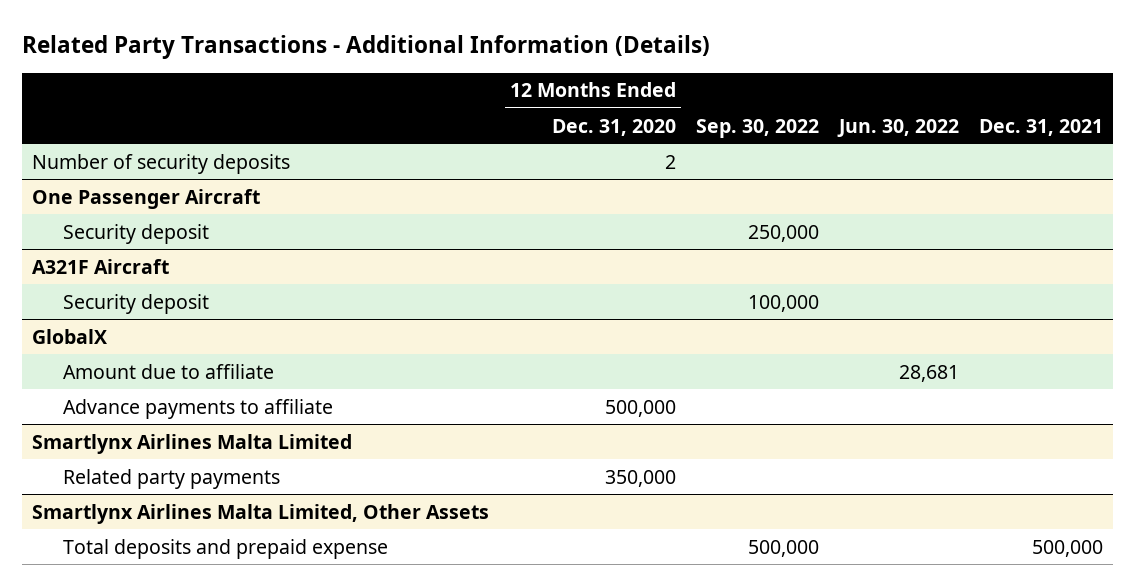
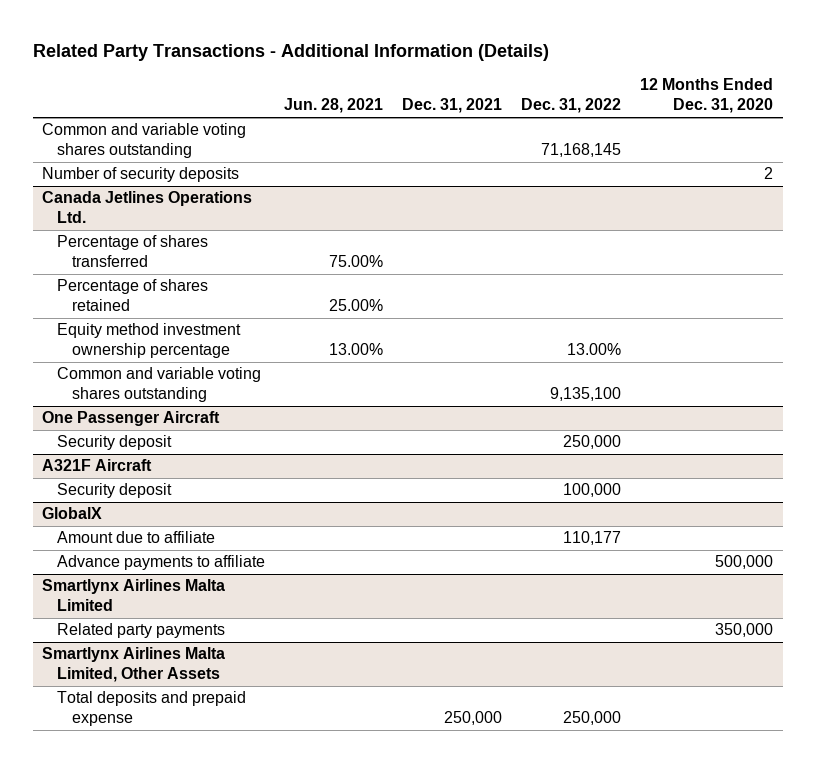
- | 12 Months Ended Dec. 31, 2020 | Sep. 30, 2022 | Jun. 30, 2022 | Dec. 31, 2021
+ | Jun. 28, 2021 | Dec. 31, 2021 | Dec. 31, 2022 | 12 Months Ended Dec. 31, 2020
+ Common and variable voting shares outstanding | | | 71,168,145 |
+ Canada Jetlines Operations Ltd.
+ Percentage of shares transferred | 75.00% | | |
+ Percentage of shares retained | 25.00% | | |
+ Equity method investment ownership percentage | 13.00% | | 13.00% |
+ Common and variable voting shares outstanding | | | 9,135,100 |
@ Smartlynx Airlines Malta Limited, Other Assets
- Total deposits and prepaid expense | | 500,000 | | 500,000
+ Total deposits and prepaid expense | | 250,000 | 250,000 |

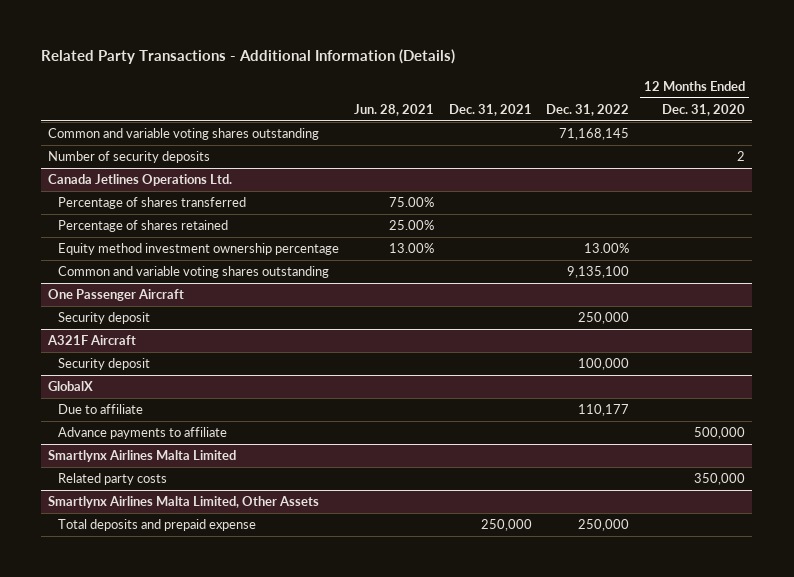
@ GlobalX
- Amount due to affiliate | | | 110,177 |
+ Due to affiliate | | | 110,177 |
@ Smartlynx Airlines Malta Limited
- Related party payments | | | | 350,000
+ Related party costs | | | | 350,000

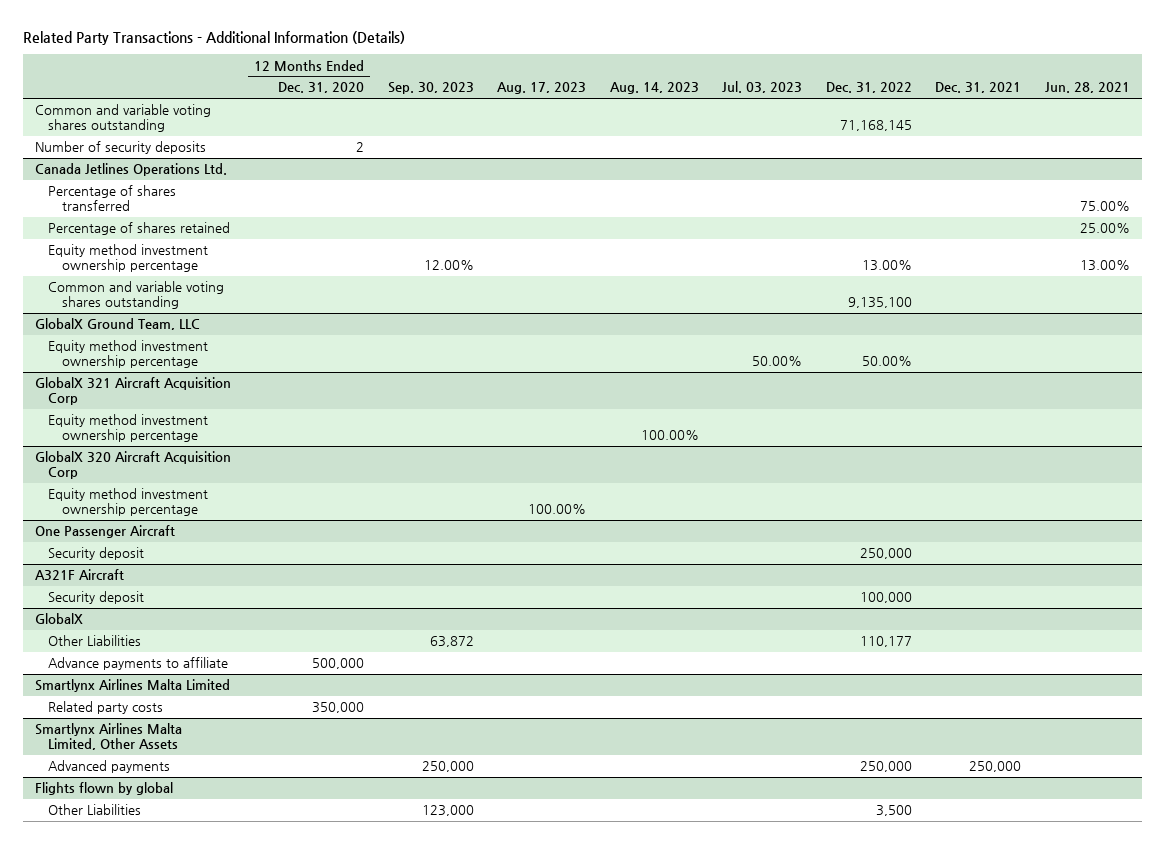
- | Jun. 28, 2021 | Dec. 31, 2021 | Dec. 31, 2022 | 12 Months Ended Dec. 31, 2020
+ | 12 Months Ended Dec. 31, 2020 | Sep. 30, 2023 | Aug. 17, 2023 | Aug. 14, 2023 | Jul. 03, 2023 | Dec. 31, 2022 | Dec. 31, 2021 | Jun. 28, 2021
+ GlobalX Ground Team, LLC
+ Equity method investment ownership percentage | | | | | 50.00% | 50.00% | |
+ GlobalX 321 Aircraft Acquisition Corp
+ Equity method investment ownership percentage | | | | 100.00% | | | |
+ GlobalX 320 Aircraft Acquisition Corp
+ Equity method investment ownership percentage | | | 100.00% | | | | |
@ GlobalX
- Due to affiliate | | | 110,177 |
+ Other Liabilities | | 63,872 | | | | 110,177 | |
@ Smartlynx Airlines Malta Limited, Other Assets
- Total deposits and prepaid expense | | 250,000 | 250,000 |
+ Advanced payments | | 250,000 | | | | 250,000 | 250,000 |
+ Flights flown by global
+ Other Liabilities | | 123,000 | | | | 3,500 | |

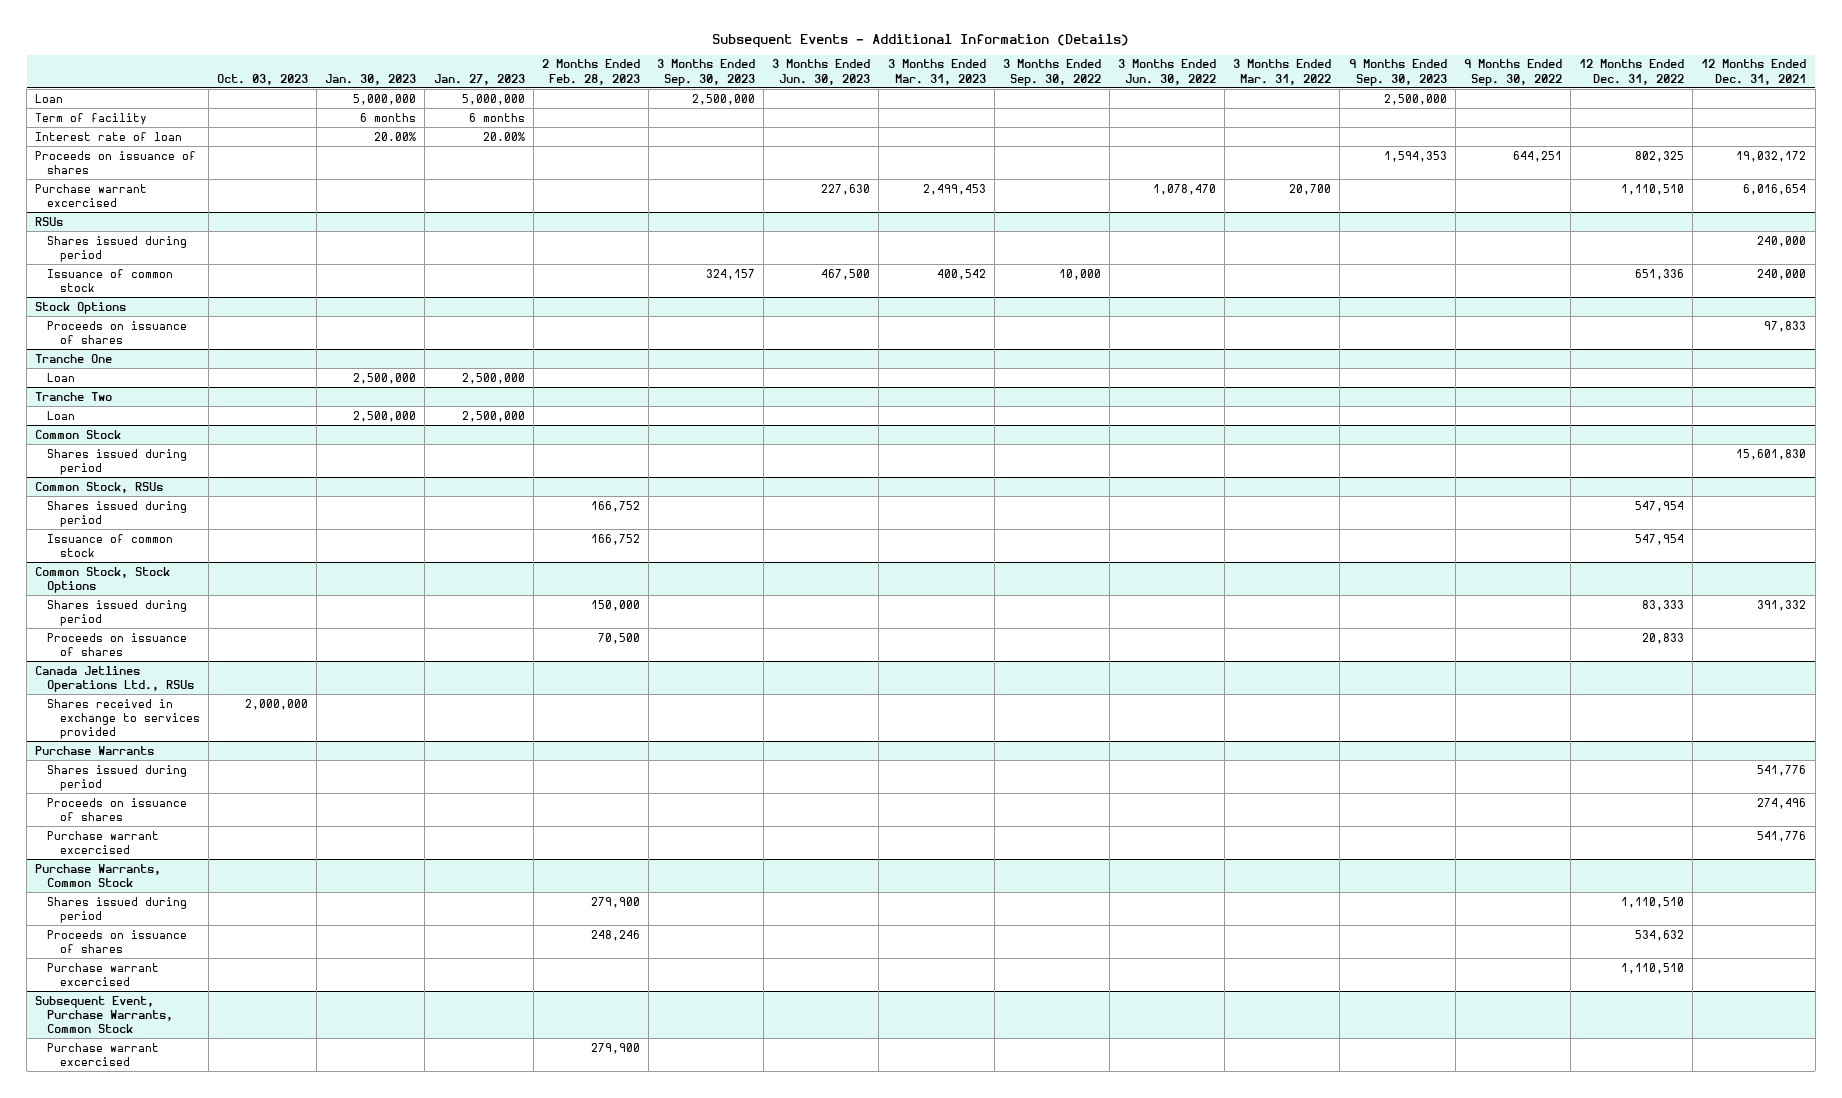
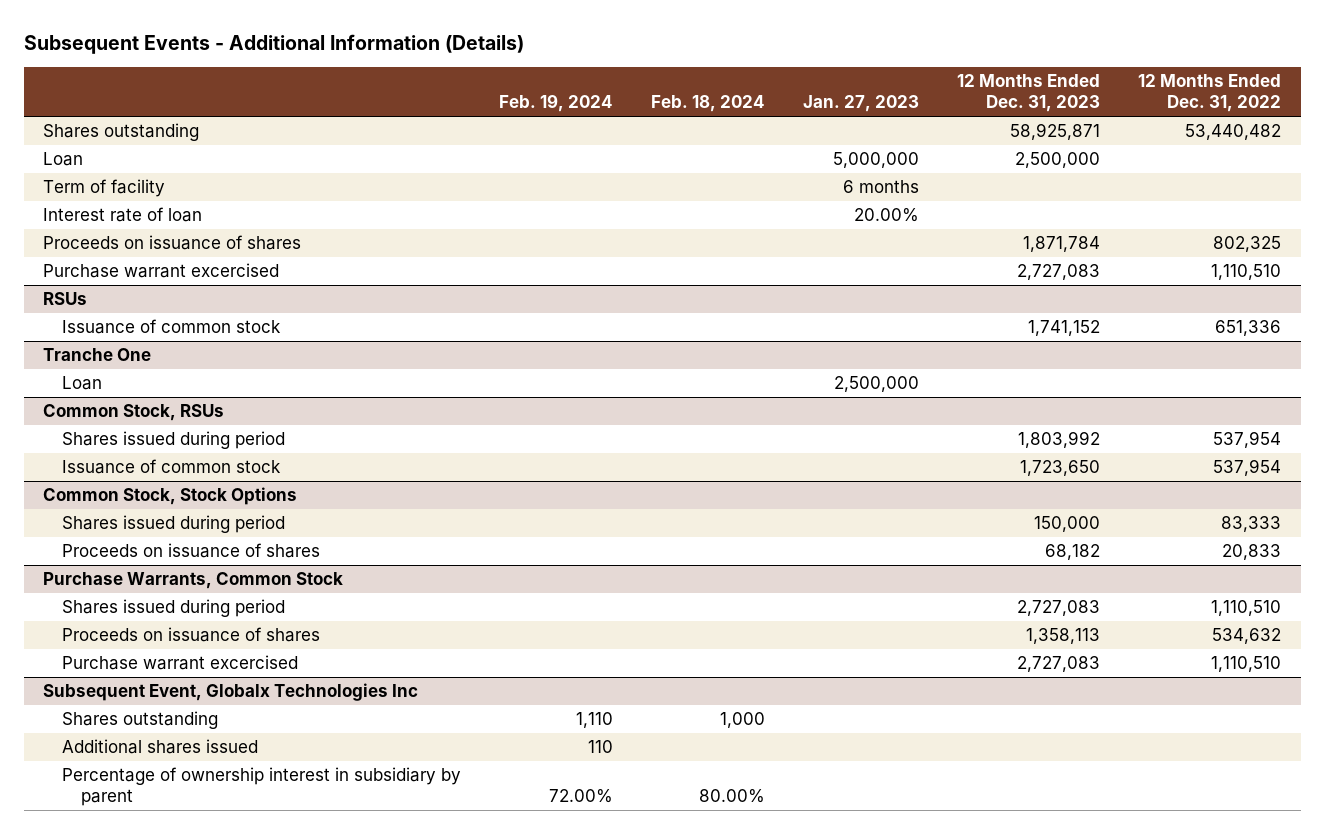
- | Oct. 03, 2023 | Jan. 30, 2023 | Jan. 27, 2023 | 2 Months Ended Feb. 28, 2023 | 3 Months Ended Sep. 30, 2023 | 3 Months Ended Jun. 30, 2023 | 3 Months Ended Mar. 31, 2023 | 3 Months Ended Sep. 30, 2022 | 3 Months Ended Jun. 30, 2022 | 3 Months Ended Mar. 31, 2022 | 9 Months Ended Sep. 30, 2023 | 9 Months Ended Sep. 30, 2022 | 12 Months Ended Dec. 31, 2022 | 12 Months Ended Dec. 31, 2021
+ | Feb. 19, 2024 | Feb. 18, 2024 | Jan. 27, 2023 | 12 Months Ended Dec. 31, 2023 | 12 Months Ended Dec. 31, 2022
+ Shares outstanding | | | | 58,925,871 | 53,440,482
@ RSUs
- Shares issued during period | | | | | | | | | | | | | | 240,000
- Stock Options
- Proceeds on issuance of shares | | | | | | | | | | | | | | 97,833
- Tranche Two
- Loan | | 2,500,000 | 2,500,000 | | | | | | | | | | |
- Common Stock
- Shares issued during period | | | | | | | | | | | | | | 15,601,830
@ Common Stock, RSUs
- Shares issued during period | | | | 166,752 | | | | | | | | | 547,954 |
- Issuance of common stock | | | | 166,752 | | | | | | | | | 547,954 |
+ Shares issued during period | | | | 1,803,992 | 537,954
+ Issuance of common stock | | | | 1,723,650 | 537,954
- Canada Jetlines Operations Ltd., RSUs
- Shares received in exchange to services provided | 2,000,000 | | | | | | | | | | | | |
- Purchase Warrants
- Shares issued during period | | | | | | | | | | | | | | 541,776
- Proceeds on issuance of shares | | | | | | | | | | | | | | 274,496
- Purchase warrant excercised | | | | | | | | | | | | | | 541,776
- Subsequent Event, Purchase Warrants, Common Stock
- Purchase warrant excercised | | | | 279,900 | | | | | | | | | |
+ Subsequent Event, Globalx Technologies Inc
+ Shares outstanding | 1,110 | 1,000 | | |
+ Additional shares issued | 110 | | | |
+ Percentage of ownership interest in subsidiary by parent | 72.00% | 80.00% | | |

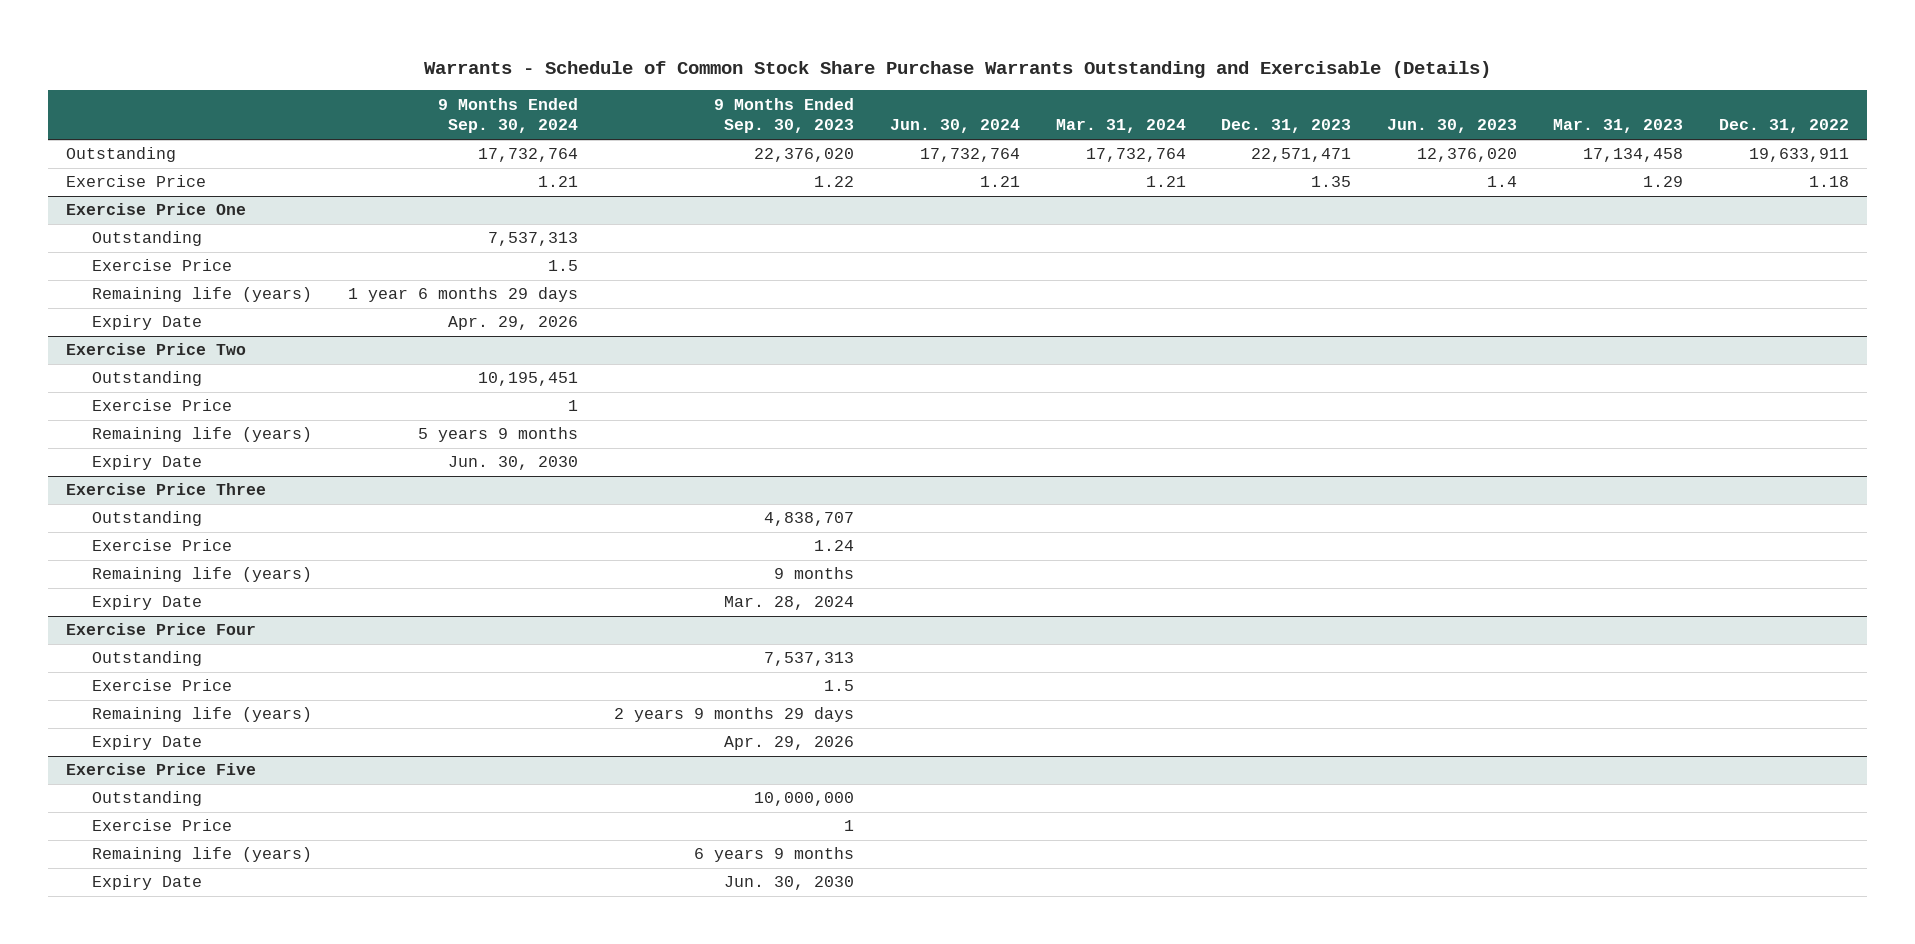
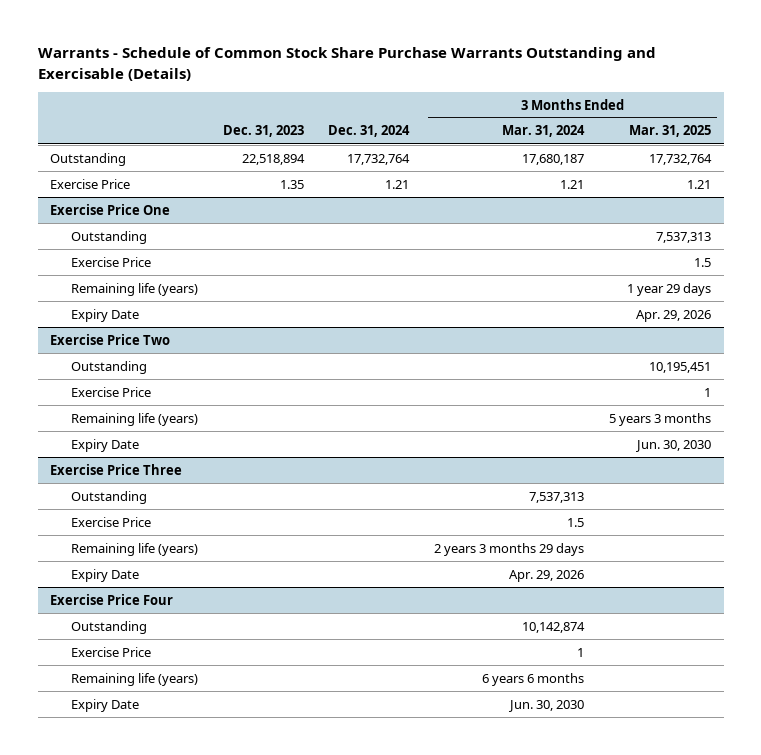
- | 9 Months Ended Sep. 30, 2024 | 9 Months Ended Sep. 30, 2023 | Jun. 30, 2024 | Mar. 31, 2024 | Dec. 31, 2023 | Jun. 30, 2023 | Mar. 31, 2023 | Dec. 31, 2022
+ | Dec. 31, 2023 | Dec. 31, 2024 | 3 Months Ended Mar. 31, 2024 | 3 Months Ended Mar. 31, 2025
- Outstanding | 17,732,764 | 22,376,020 | 17,732,764 | 17,732,764 | 22,571,471 | 12,376,020 | 17,134,458 | 19,633,911
+ Outstanding | 22,518,894 | 17,732,764 | 17,680,187 | 17,732,764
- Exercise Price Five
- Outstanding | | 10,000,000 | | | | | |
- Exercise Price | | 1 | | | | | |
- Remaining life (years) | | 6 years 9 months | | | | | |
- Expiry Date | | Jun. 30, 2030 | | | | | |

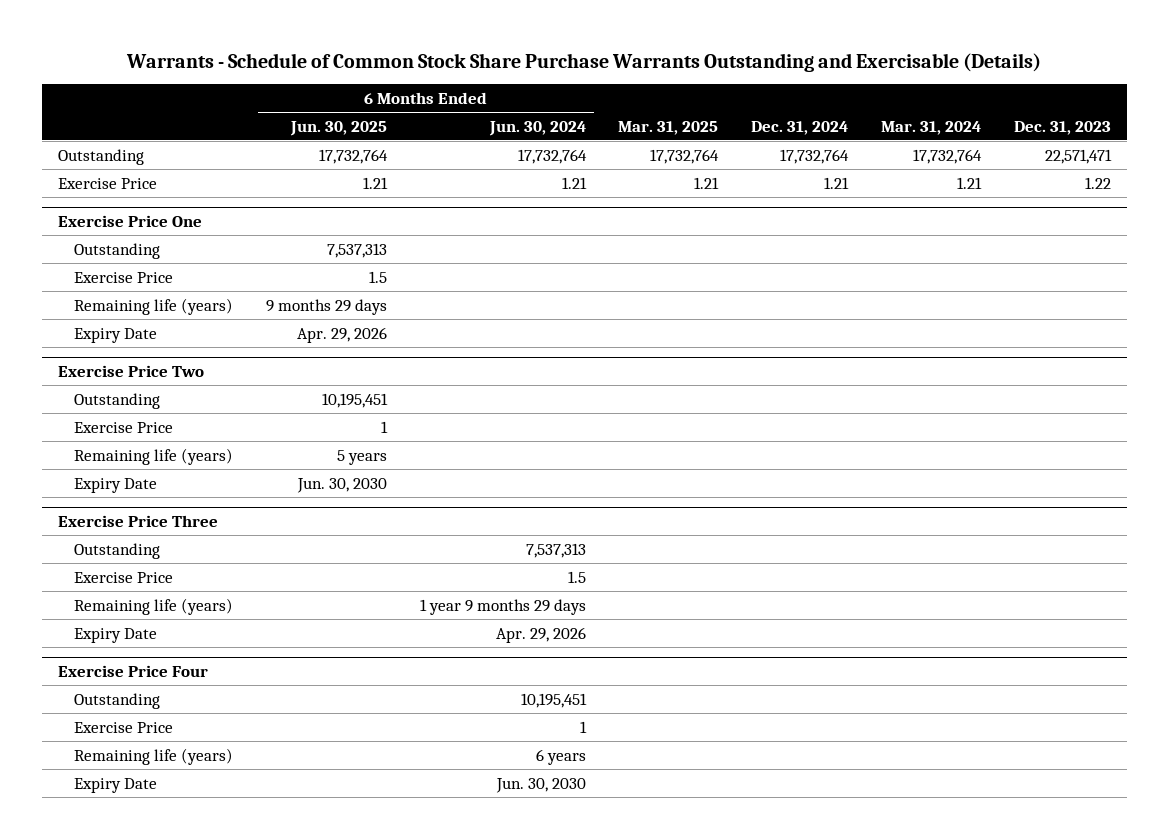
- | Dec. 31, 2023 | Dec. 31, 2024 | 3 Months Ended Mar. 31, 2024 | 3 Months Ended Mar. 31, 2025
+ | 6 Months Ended Jun. 30, 2025 | 6 Months Ended Jun. 30, 2024 | Mar. 31, 2025 | Dec. 31, 2024 | Mar. 31, 2024 | Dec. 31, 2023
- Outstanding | 22,518,894 | 17,732,764 | 17,680,187 | 17,732,764
- Exercise Price | 1.35 | 1.21 | 1.21 | 1.21
+ Outstanding | 17,732,764 | 17,732,764 | 17,732,764 | 17,732,764 | 17,732,764 | 22,571,471
+ Exercise Price | 1.21 | 1.21 | 1.21 | 1.21 | 1.21 | 1.22

